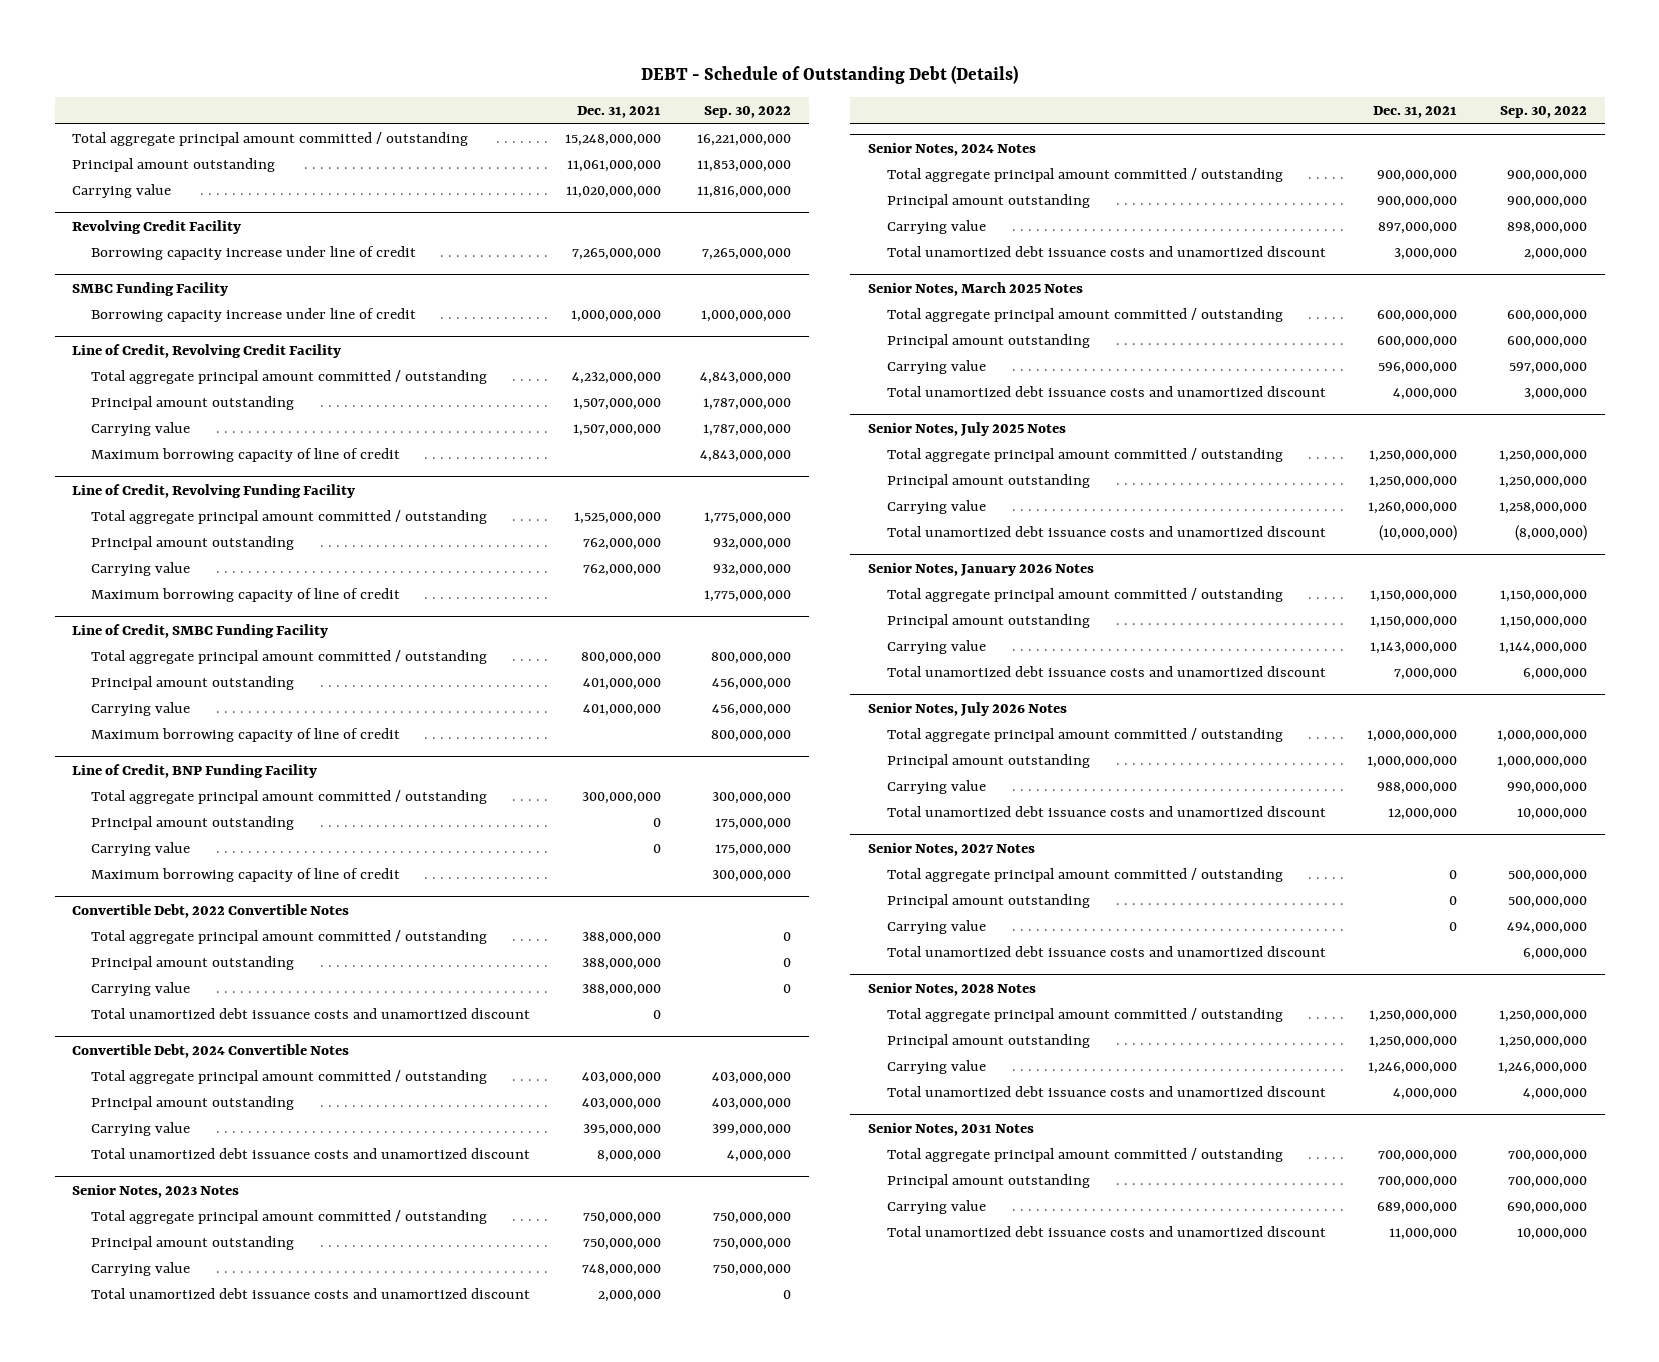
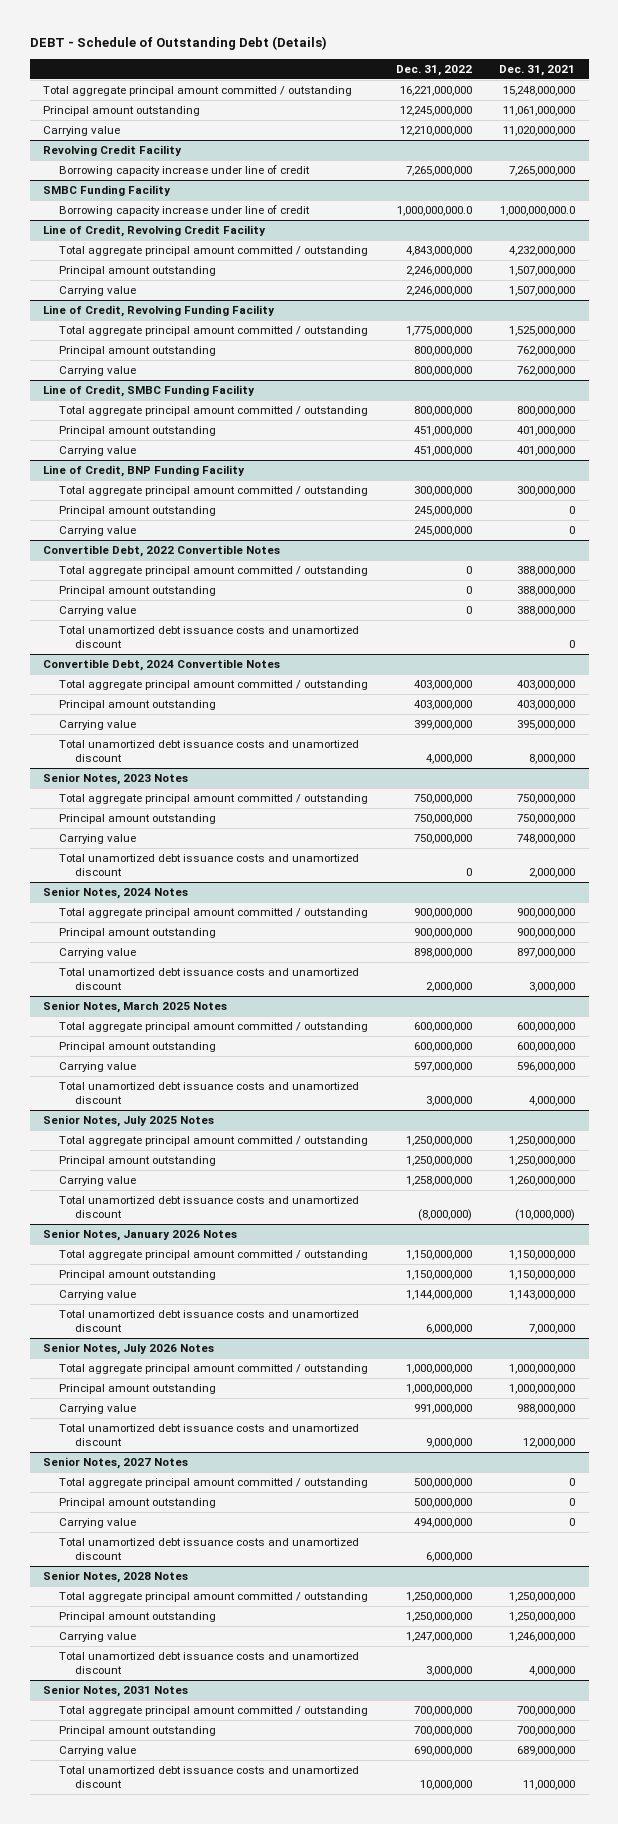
- | Dec. 31, 2021 | Sep. 30, 2022
+ | Dec. 31, 2022 | Dec. 31, 2021
@ SMBC Funding Facility
- Borrowing capacity increase under line of credit | 1,000,000,000 | 1,000,000,000
+ Borrowing capacity increase under line of credit | 1,000,000,000.0 | 1,000,000,000.0
@ Line of Credit, Revolving Credit Facility
- Maximum borrowing capacity of line of credit | | 4,843,000,000
@ Line of Credit, Revolving Funding Facility
- Maximum borrowing capacity of line of credit | | 1,775,000,000
@ Line of Credit, SMBC Funding Facility
- Maximum borrowing capacity of line of credit | | 800,000,000
@ Line of Credit, BNP Funding Facility
- Maximum borrowing capacity of line of credit | | 300,000,000

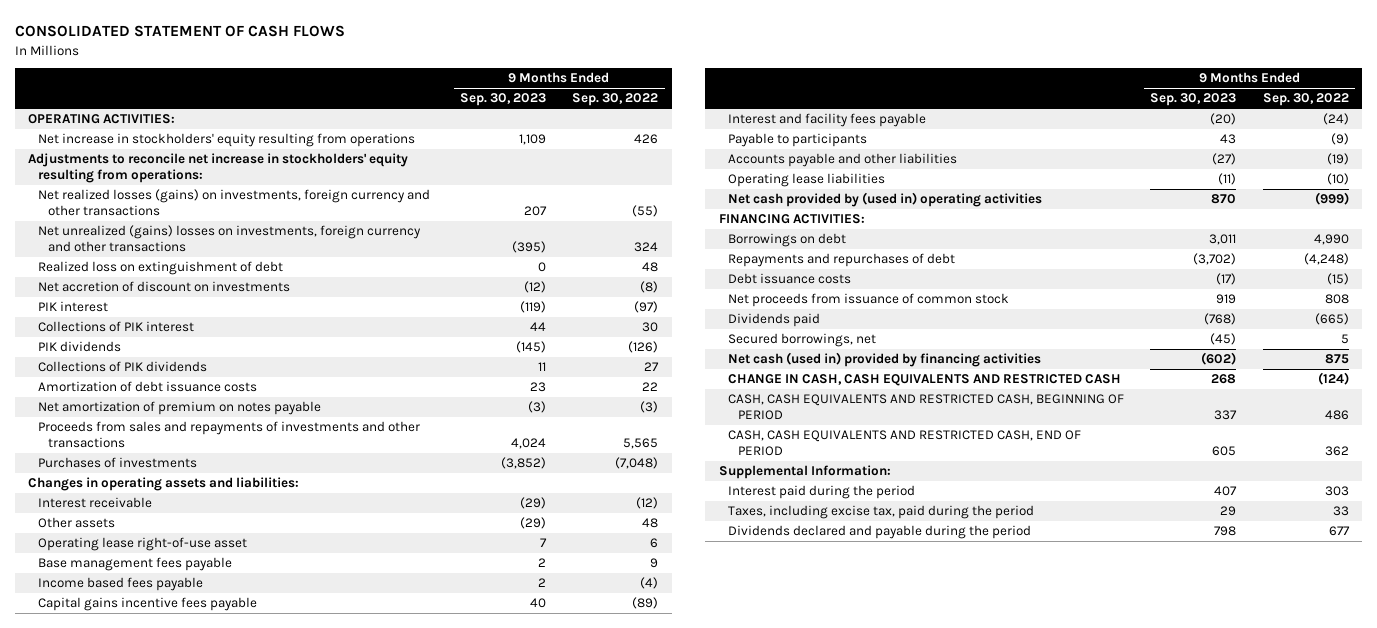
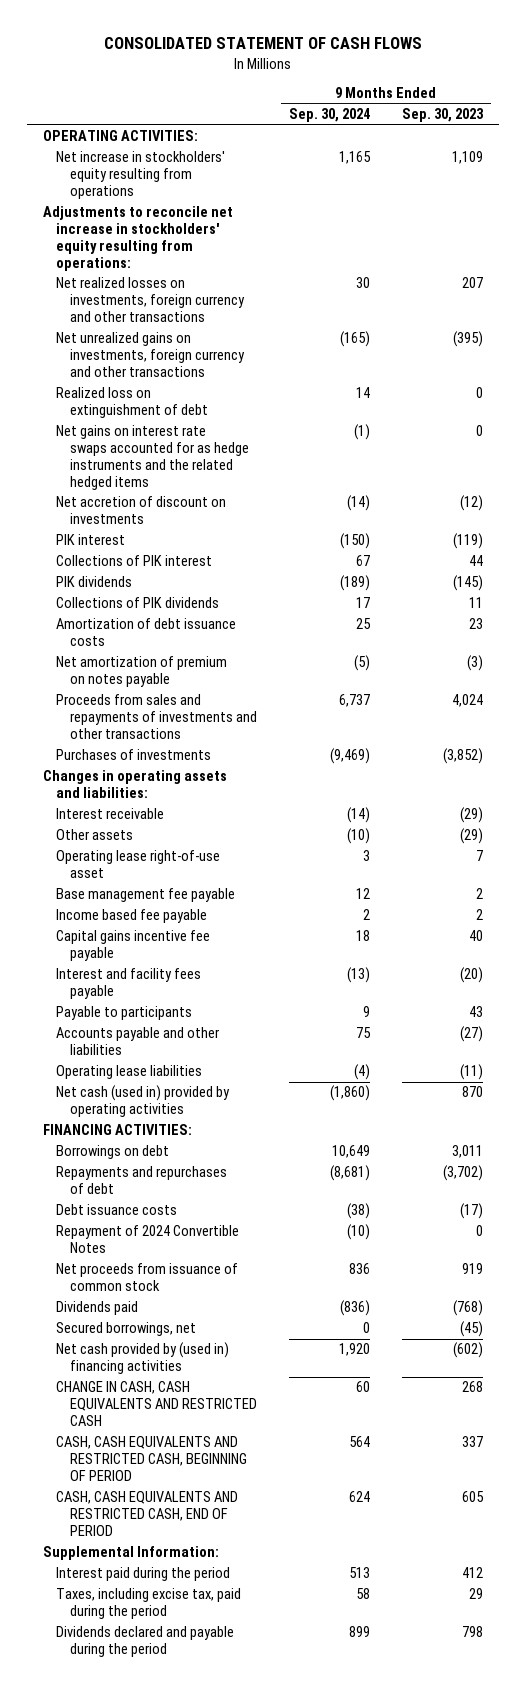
- | 9 Months Ended Sep. 30, 2023 | 9 Months Ended Sep. 30, 2022
+ | 9 Months Ended Sep. 30, 2024 | 9 Months Ended Sep. 30, 2023
- Net realized losses (gains) on investments, foreign currency and other transactions | 207 | (55)
- Net unrealized (gains) losses on investments, foreign currency and other transactions | (395) | 324
+ Net realized losses on investments, foreign currency and other transactions | 30 | 207
+ Net unrealized gains on investments, foreign currency and other transactions | (165) | (395)
+ Net gains on interest rate swaps accounted for as hedge instruments and the related hedged items | (1) | 0
- Base management fees payable | 2 | 9
- Income based fees payable | 2 | (4)
- Capital gains incentive fees payable | 40 | (89)
+ Base management fee payable | 12 | 2
+ Income based fee payable | 2 | 2
+ Capital gains incentive fee payable | 18 | 40
- Net cash provided by (used in) operating activities | 870 | (999)
+ Net cash (used in) provided by operating activities | (1,860) | 870
+ Repayment of 2024 Convertible Notes | (10) | 0
- Net cash (used in) provided by financing activities | (602) | 875
+ Net cash provided by (used in) financing activities | 1,920 | (602)
- Interest paid during the period | 407 | 303
+ Interest paid during the period | 513 | 412

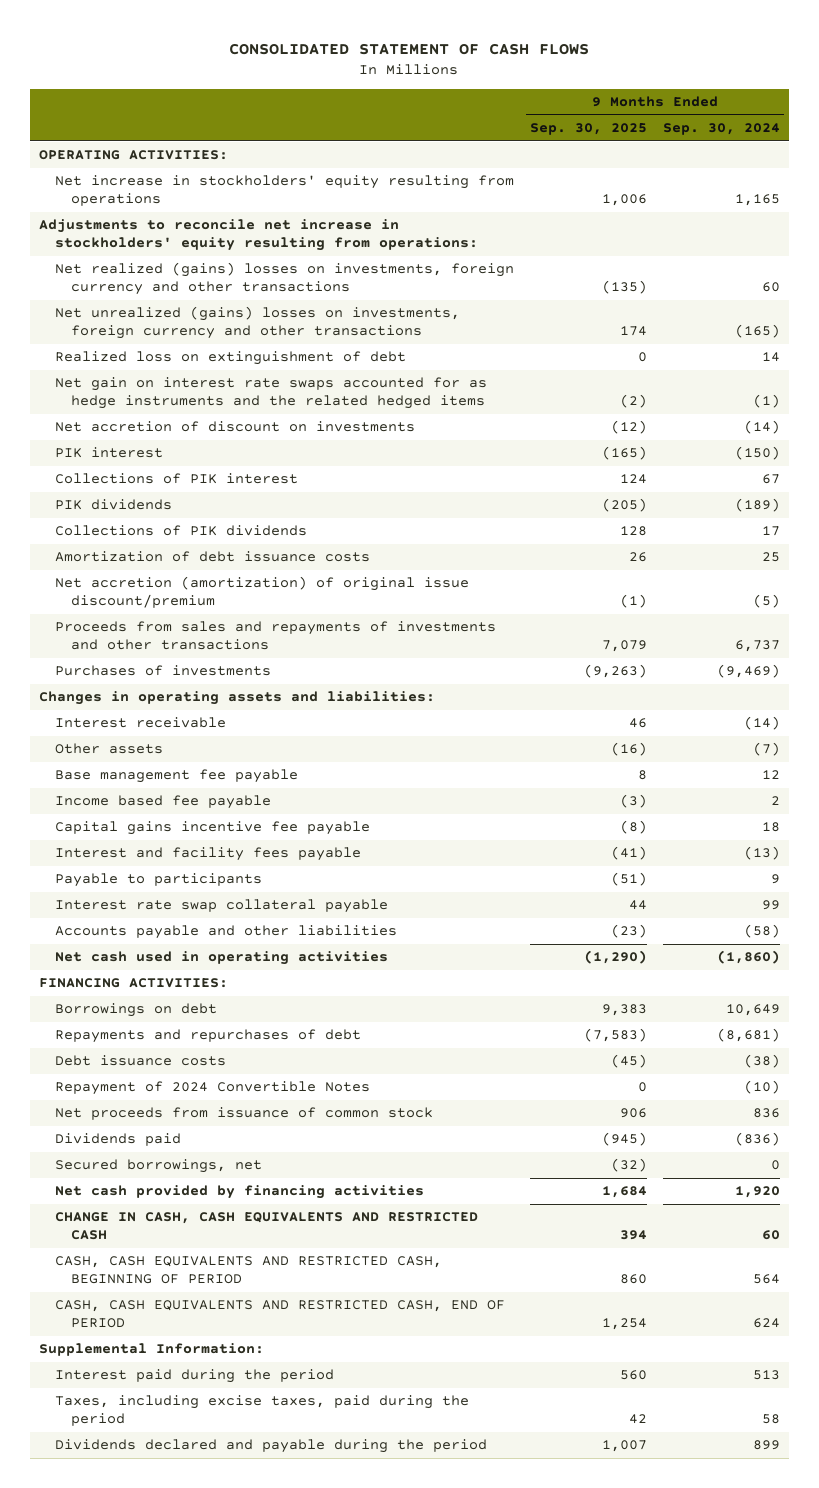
- | 9 Months Ended Sep. 30, 2024 | 9 Months Ended Sep. 30, 2023
+ | 9 Months Ended Sep. 30, 2025 | 9 Months Ended Sep. 30, 2024
- Net realized losses on investments, foreign currency and other transactions | 30 | 207
- Net unrealized gains on investments, foreign currency and other transactions | (165) | (395)
+ Net realized (gains) losses on investments, foreign currency and other transactions | (135) | 60
+ Net unrealized (gains) losses on investments, foreign currency and other transactions | 174 | (165)
- Net gains on interest rate swaps accounted for as hedge instruments and the related hedged items | (1) | 0
+ Net gain on interest rate swaps accounted for as hedge instruments and the related hedged items | (2) | (1)
- Net amortization of premium on notes payable | (5) | (3)
+ Net accretion (amortization) of original issue discount/premium | (1) | (5)
- Other assets | (10) | (29)
- Operating lease right-of-use asset | 3 | 7
+ Other assets | (16) | (7)
- Accounts payable and other liabilities | 75 | (27)
- Operating lease liabilities | (4) | (11)
- Net cash (used in) provided by operating activities | (1,860) | 870
+ Interest rate swap collateral payable | 44 | 99
+ Accounts payable and other liabilities | (23) | (58)
+ Net cash used in operating activities | (1,290) | (1,860)
- Net cash provided by (used in) financing activities | 1,920 | (602)
+ Net cash provided by financing activities | 1,684 | 1,920
- Taxes, including excise tax, paid during the period | 58 | 29
+ Taxes, including excise taxes, paid during the period | 42 | 58

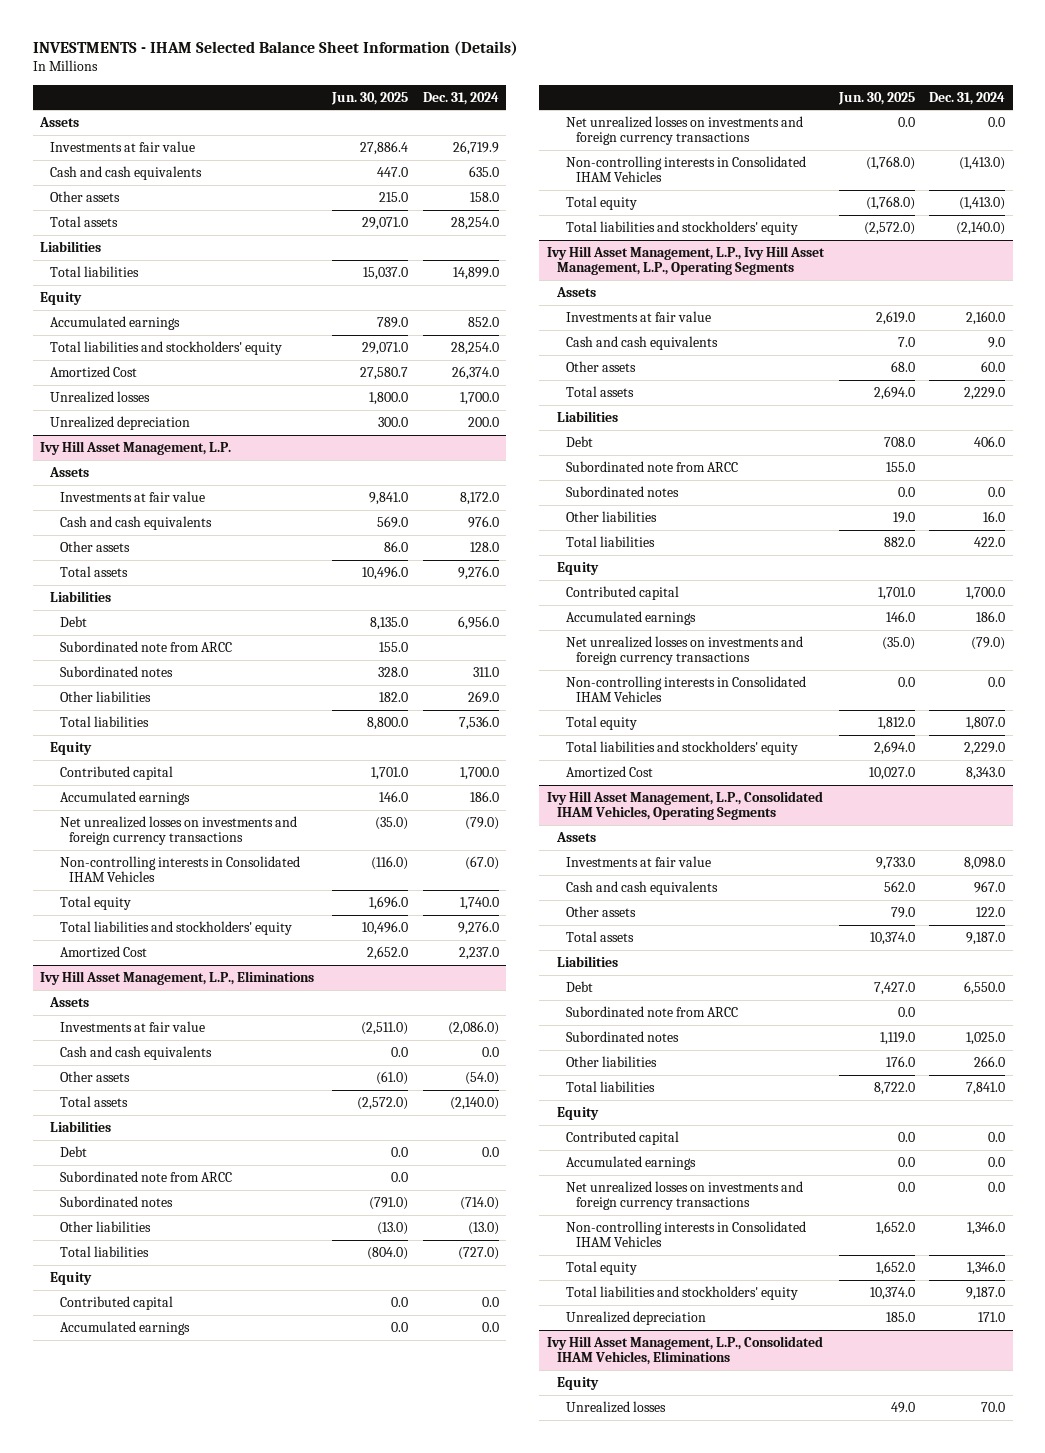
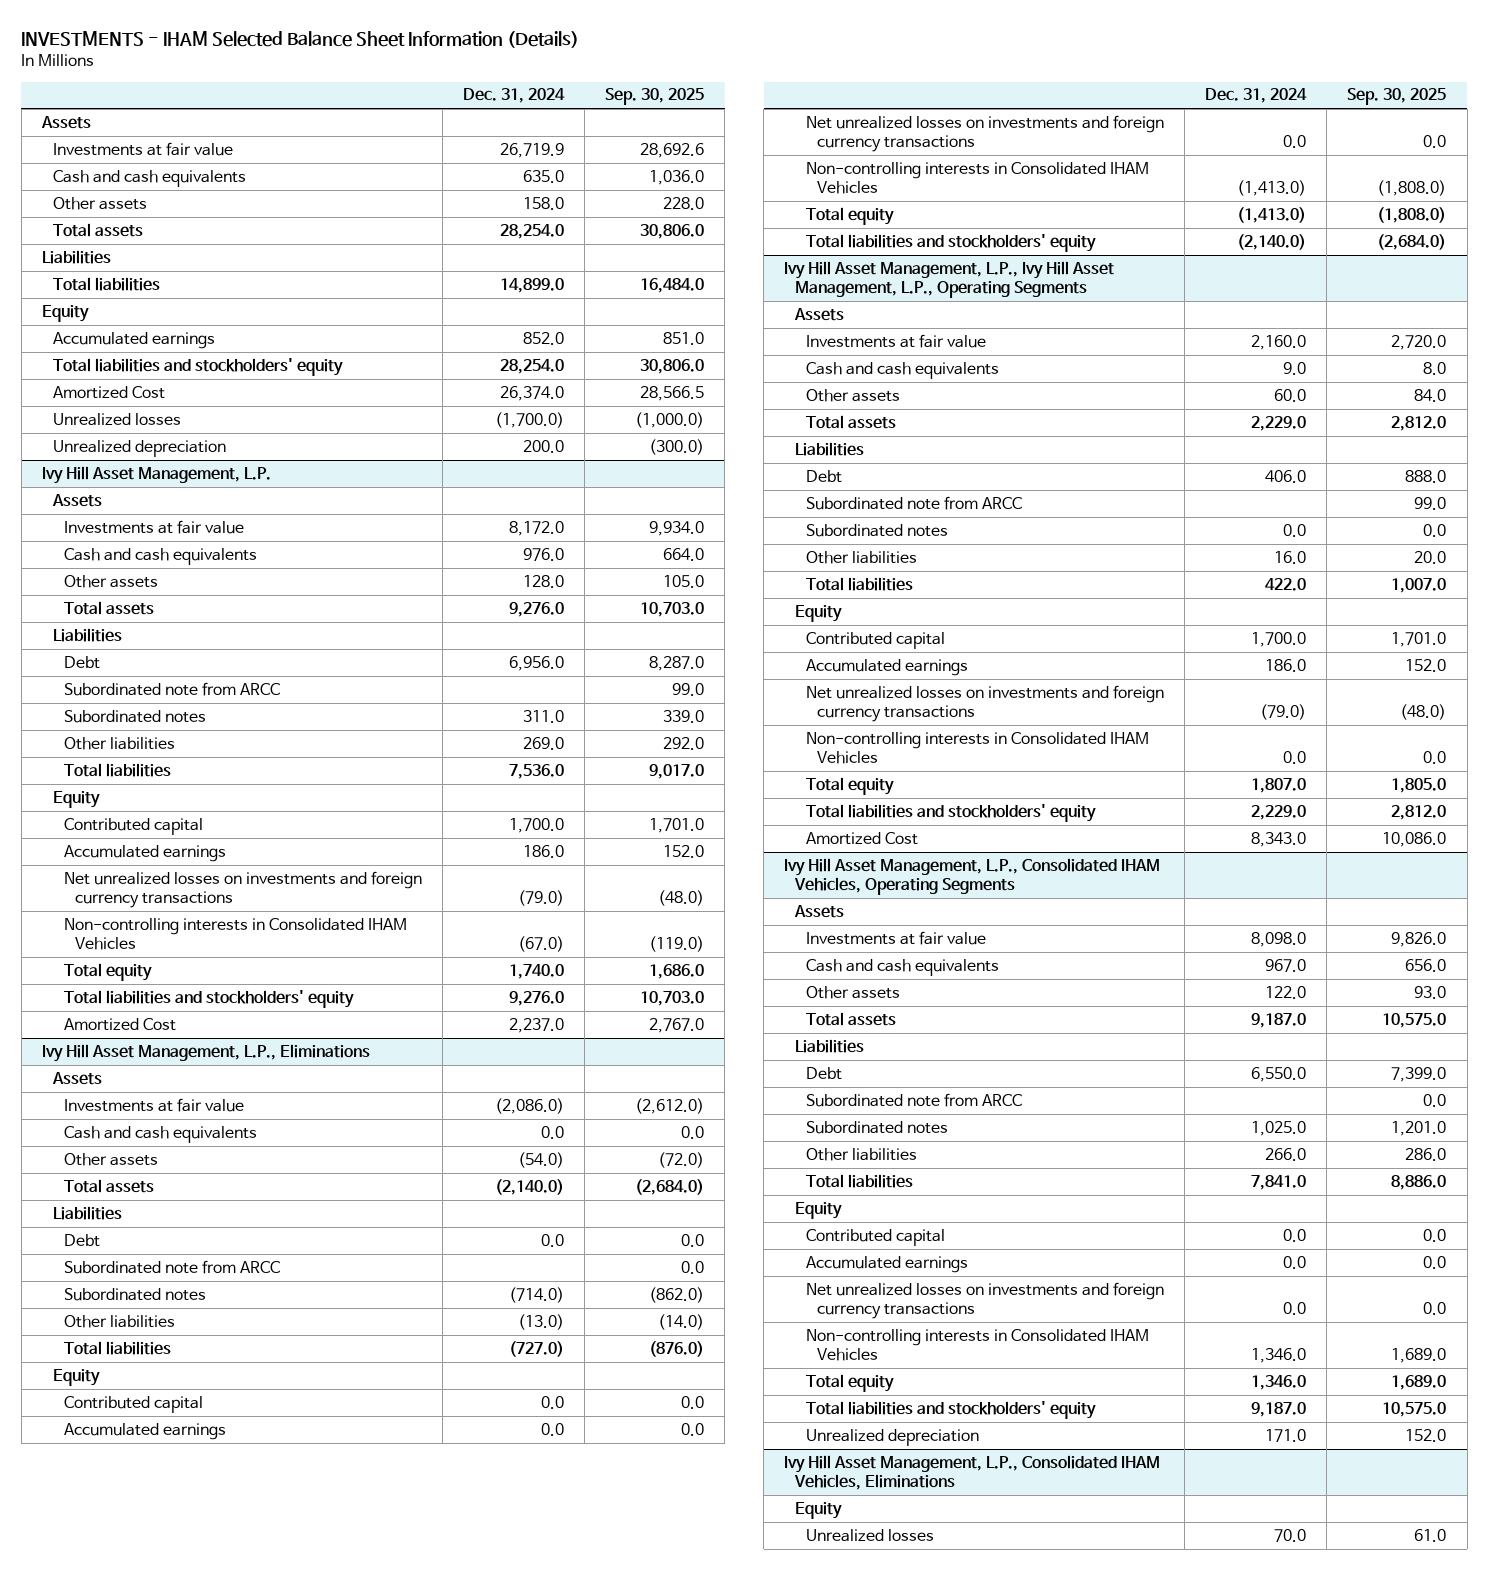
- | Jun. 30, 2025 | Dec. 31, 2024
+ | Dec. 31, 2024 | Sep. 30, 2025
- Unrealized losses | 1,800.0 | 1,700.0
+ Unrealized losses | (1,700.0) | (1,000.0)

